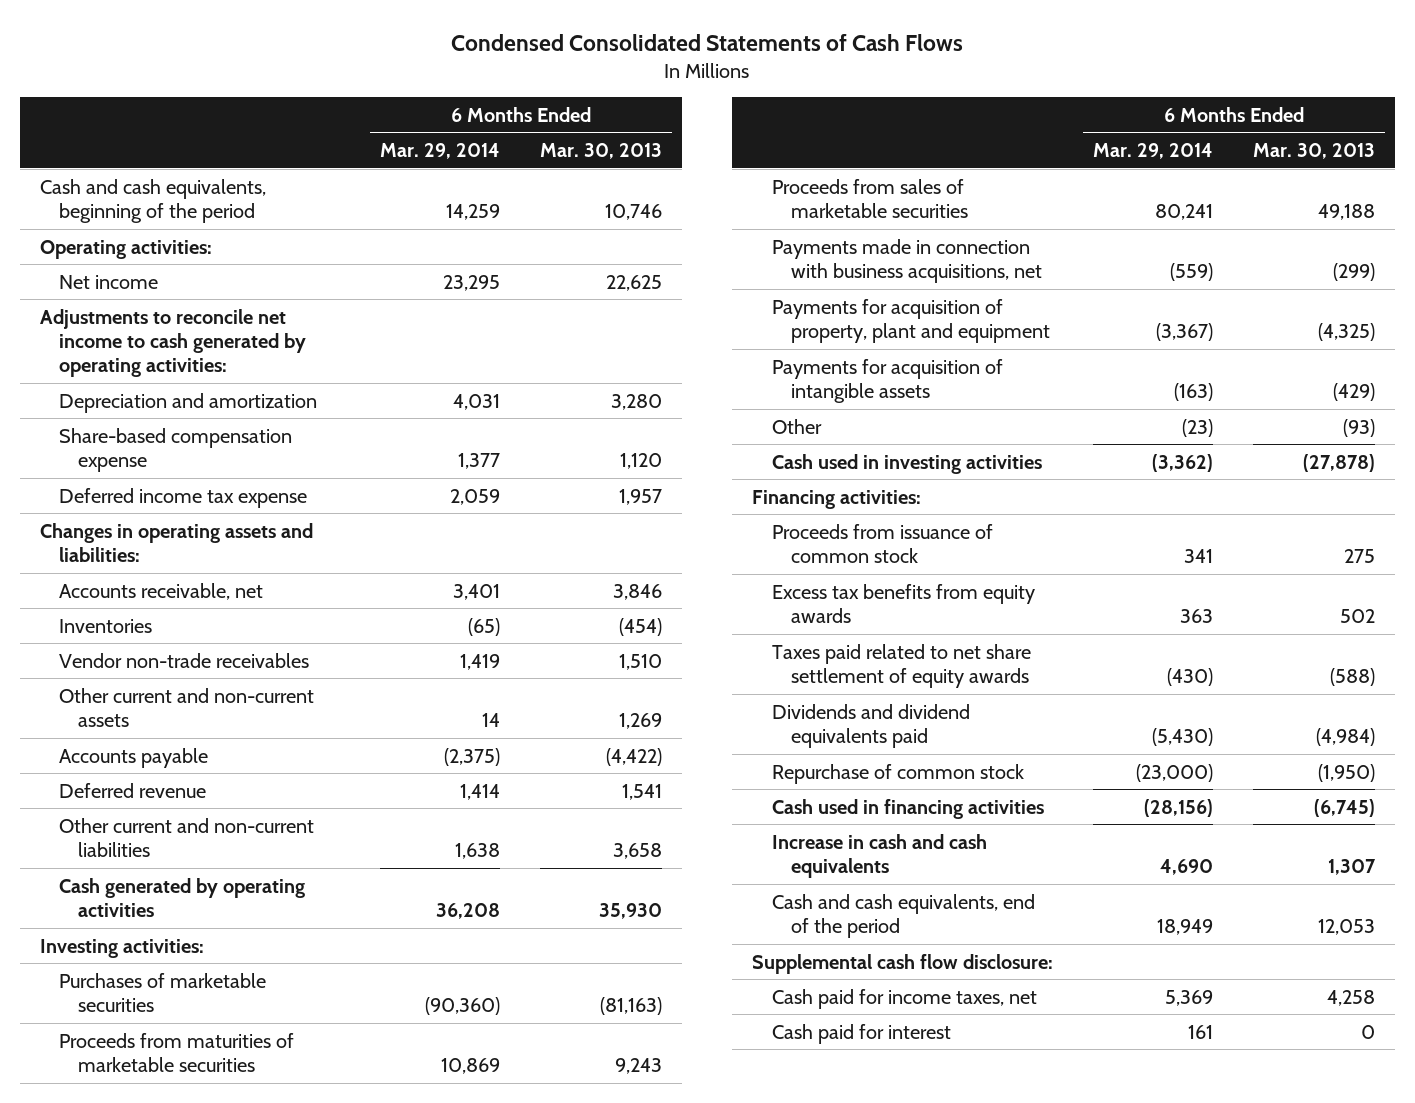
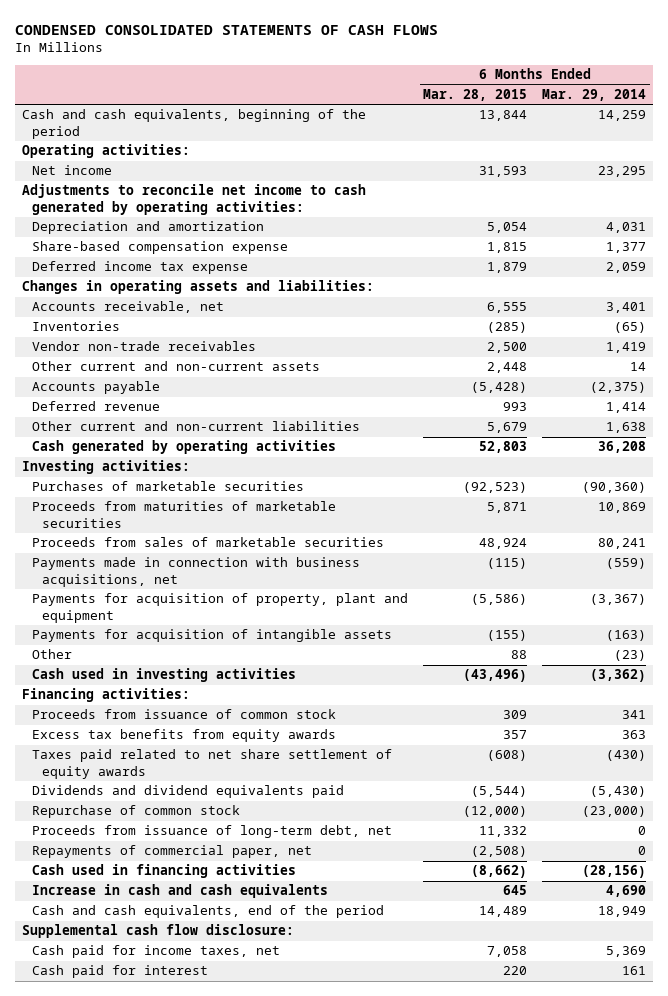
- Condensed Consolidated Statements of Cash Flows
+ CONDENSED CONSOLIDATED STATEMENTS OF CASH FLOWS
- | 6 Months Ended Mar. 29, 2014 | 6 Months Ended Mar. 30, 2013
+ | 6 Months Ended Mar. 28, 2015 | 6 Months Ended Mar. 29, 2014
+ Proceeds from issuance of long-term debt, net | 11,332 | 0
+ Repayments of commercial paper, net | (2,508) | 0

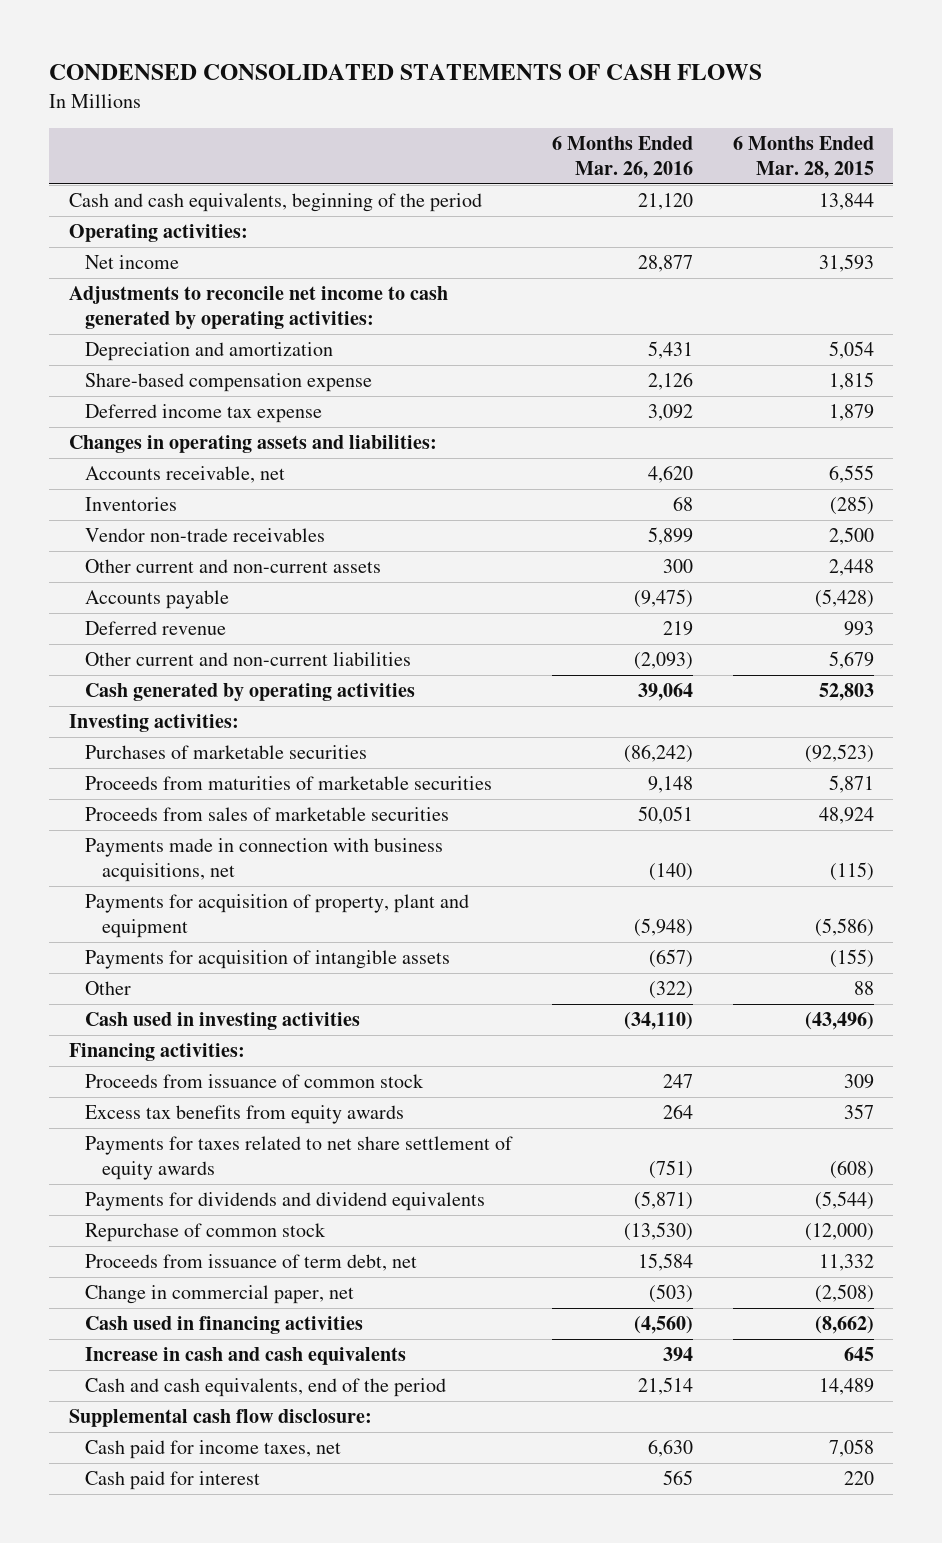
- | 6 Months Ended Mar. 28, 2015 | 6 Months Ended Mar. 29, 2014
+ | 6 Months Ended Mar. 26, 2016 | 6 Months Ended Mar. 28, 2015
- Taxes paid related to net share settlement of equity awards | (608) | (430)
- Dividends and dividend equivalents paid | (5,544) | (5,430)
+ Payments for taxes related to net share settlement of equity awards | (751) | (608)
+ Payments for dividends and dividend equivalents | (5,871) | (5,544)
- Proceeds from issuance of long-term debt, net | 11,332 | 0
- Repayments of commercial paper, net | (2,508) | 0
+ Proceeds from issuance of term debt, net | 15,584 | 11,332
+ Change in commercial paper, net | (503) | (2,508)

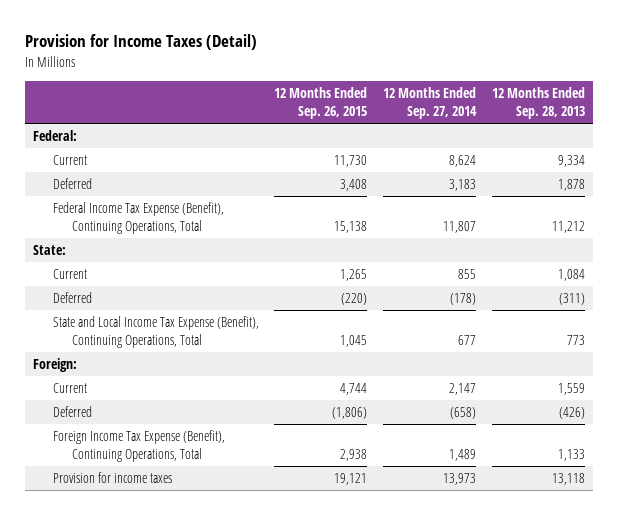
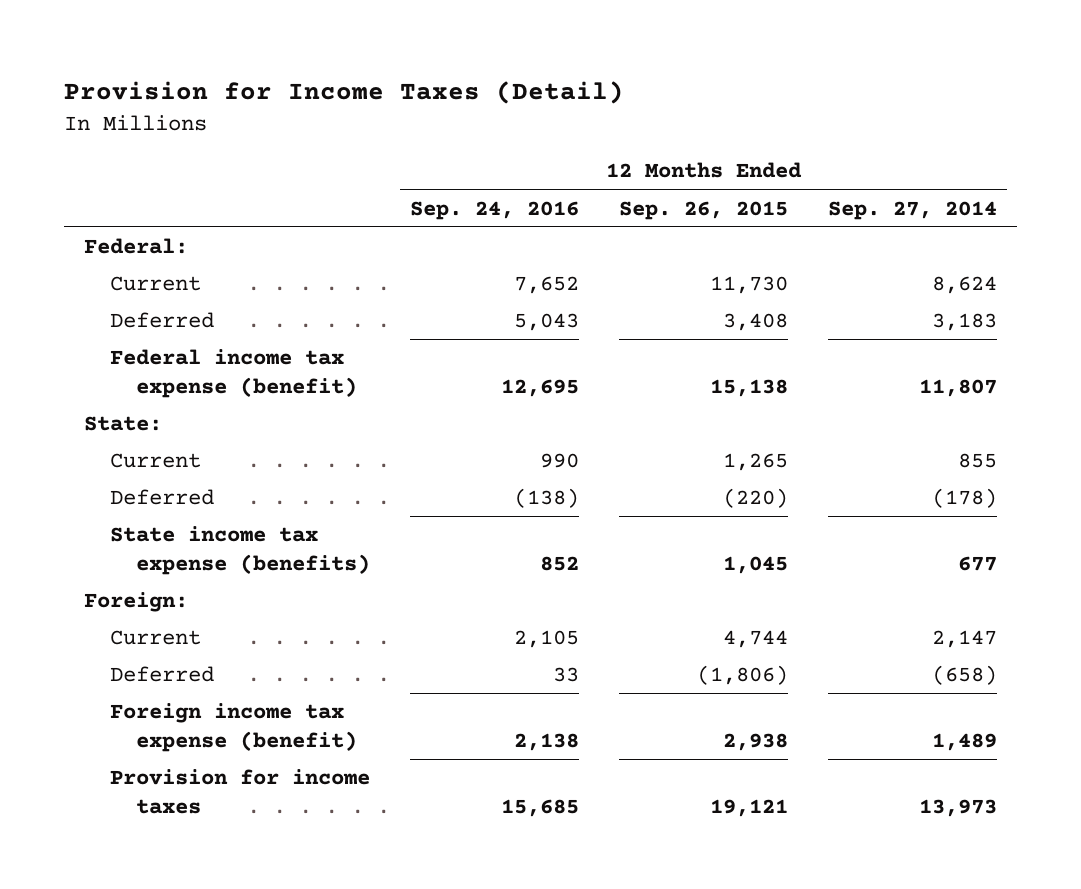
- | 12 Months Ended Sep. 26, 2015 | 12 Months Ended Sep. 27, 2014 | 12 Months Ended Sep. 28, 2013
+ | 12 Months Ended Sep. 24, 2016 | 12 Months Ended Sep. 26, 2015 | 12 Months Ended Sep. 27, 2014
- Federal Income Tax Expense (Benefit), Continuing Operations, Total | 15,138 | 11,807 | 11,212
+ Federal income tax expense (benefit) | 12,695 | 15,138 | 11,807
- State and Local Income Tax Expense (Benefit), Continuing Operations, Total | 1,045 | 677 | 773
+ State income tax expense (benefits) | 852 | 1,045 | 677
- Foreign Income Tax Expense (Benefit), Continuing Operations, Total | 2,938 | 1,489 | 1,133
+ Foreign income tax expense (benefit) | 2,138 | 2,938 | 1,489

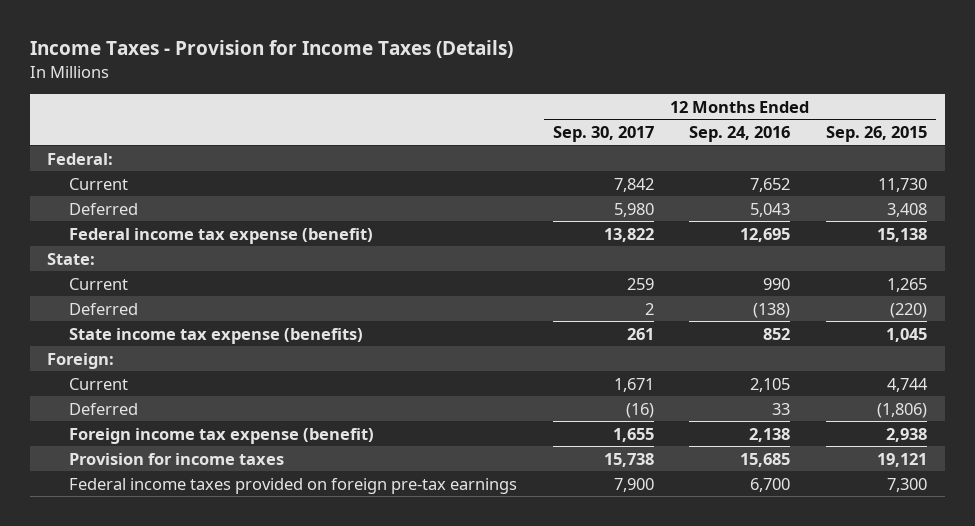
- Provision for Income Taxes (Detail)
+ Income Taxes - Provision for Income Taxes (Details)
- | 12 Months Ended Sep. 24, 2016 | 12 Months Ended Sep. 26, 2015 | 12 Months Ended Sep. 27, 2014
+ | 12 Months Ended Sep. 30, 2017 | 12 Months Ended Sep. 24, 2016 | 12 Months Ended Sep. 26, 2015
+ Federal income taxes provided on foreign pre-tax earnings | 7,900 | 6,700 | 7,300

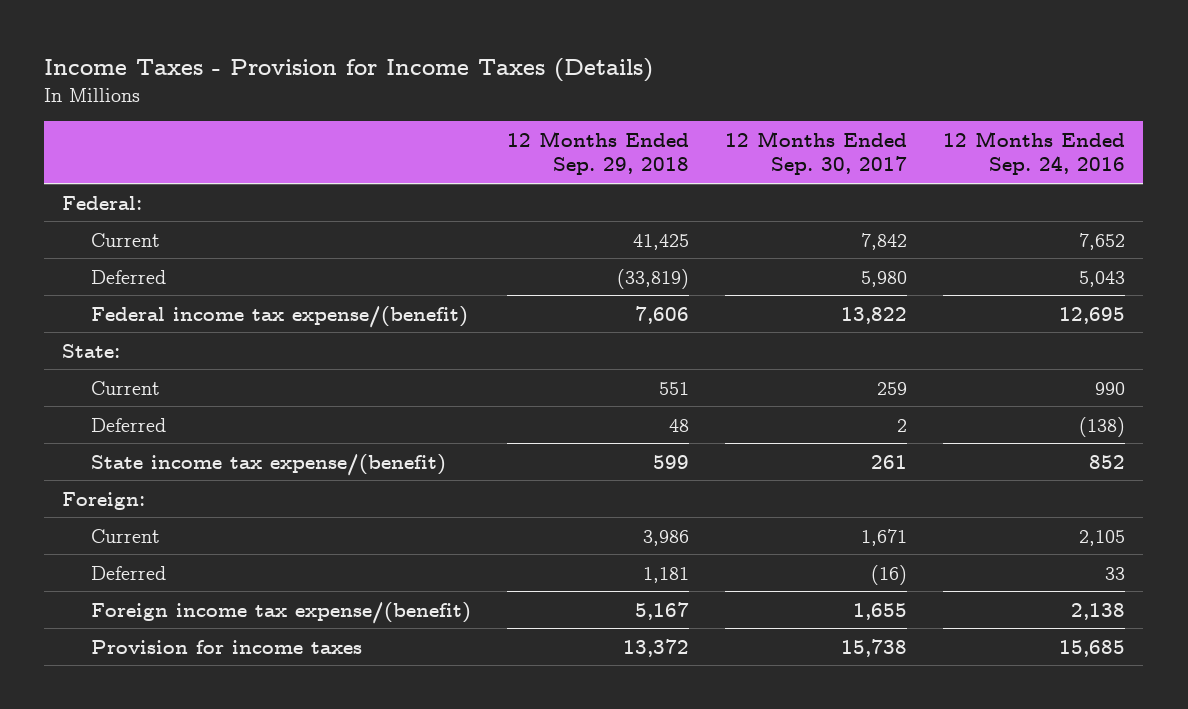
- | 12 Months Ended Sep. 30, 2017 | 12 Months Ended Sep. 24, 2016 | 12 Months Ended Sep. 26, 2015
+ | 12 Months Ended Sep. 29, 2018 | 12 Months Ended Sep. 30, 2017 | 12 Months Ended Sep. 24, 2016
- Federal income tax expense (benefit) | 13,822 | 12,695 | 15,138
+ Federal income tax expense/(benefit) | 7,606 | 13,822 | 12,695
- State income tax expense (benefits) | 261 | 852 | 1,045
+ State income tax expense/(benefit) | 599 | 261 | 852
- Foreign income tax expense (benefit) | 1,655 | 2,138 | 2,938
+ Foreign income tax expense/(benefit) | 5,167 | 1,655 | 2,138
- Federal income taxes provided on foreign pre-tax earnings | 7,900 | 6,700 | 7,300

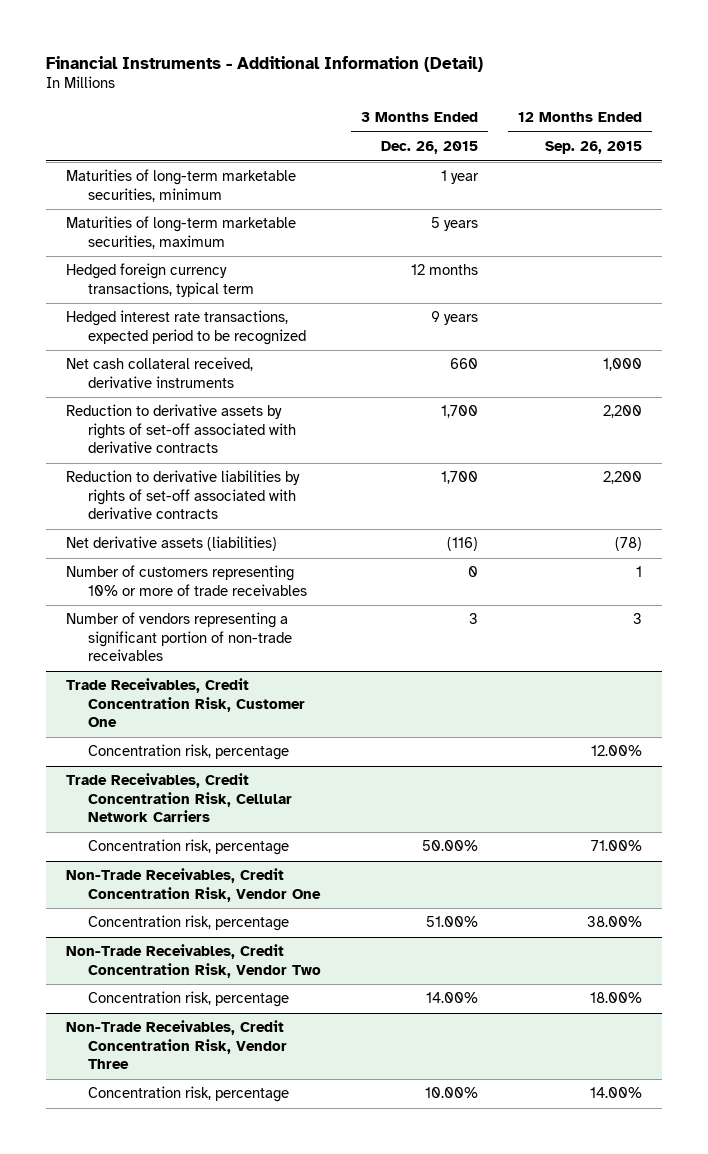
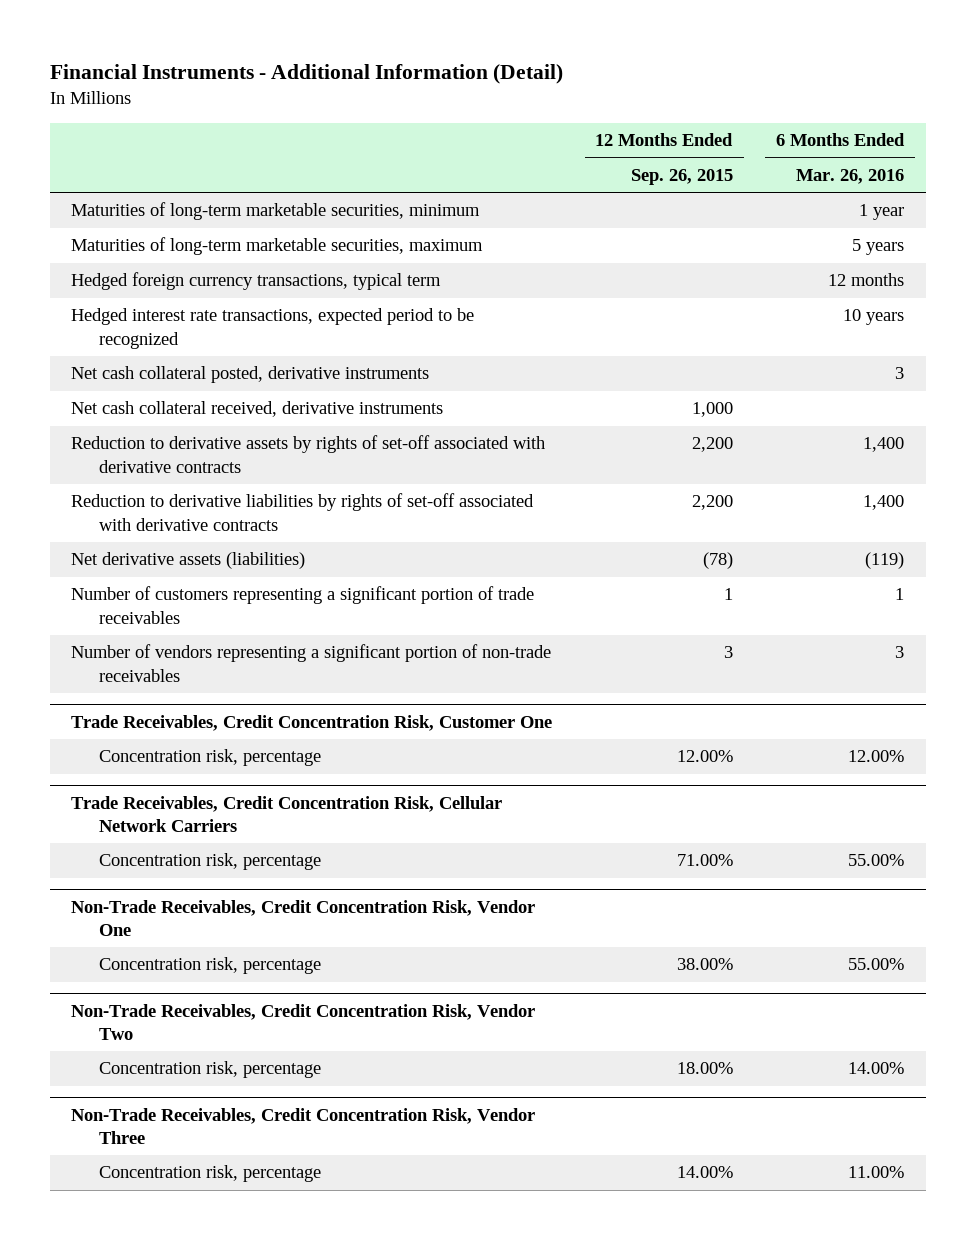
- | 3 Months Ended Dec. 26, 2015 | 12 Months Ended Sep. 26, 2015
+ | 12 Months Ended Sep. 26, 2015 | 6 Months Ended Mar. 26, 2016
+ Net cash collateral posted, derivative instruments | | 3
- Number of customers representing 10% or more of trade receivables | 0 | 1
+ Number of customers representing a significant portion of trade receivables | 1 | 1

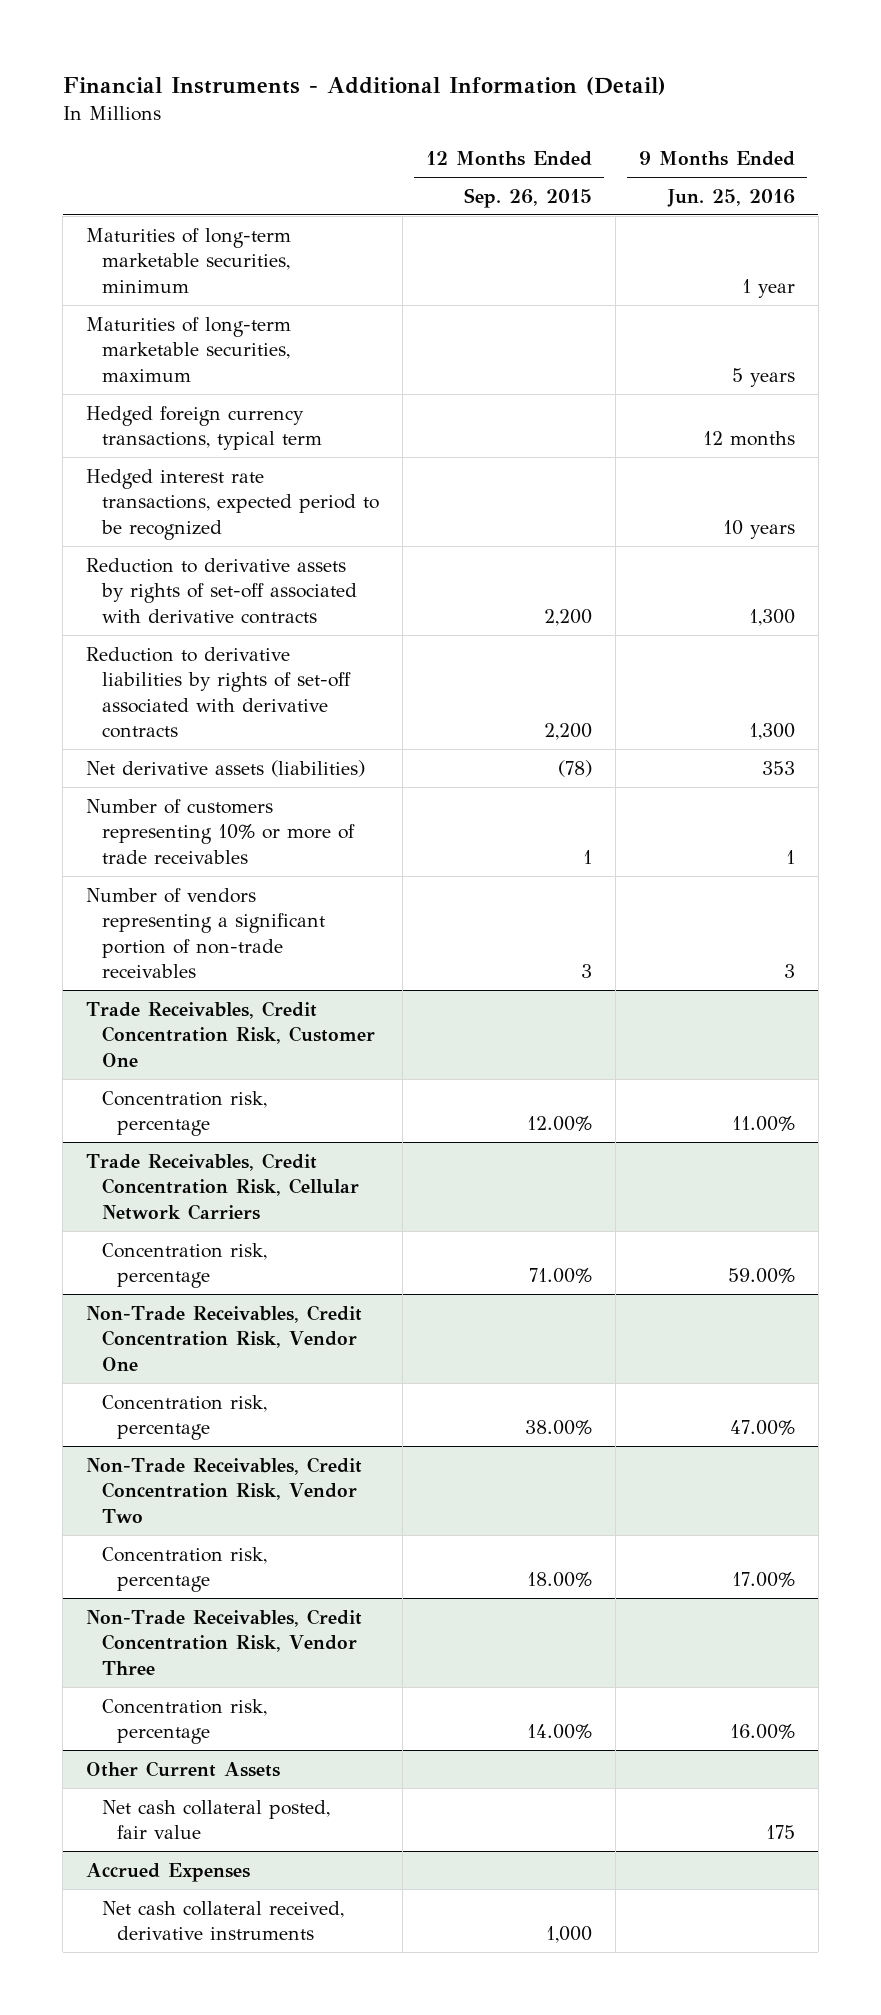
- | 12 Months Ended Sep. 26, 2015 | 6 Months Ended Mar. 26, 2016
+ | 12 Months Ended Sep. 26, 2015 | 9 Months Ended Jun. 25, 2016
- Net cash collateral posted, derivative instruments | | 3
- Net cash collateral received, derivative instruments | 1,000 |
- Number of customers representing a significant portion of trade receivables | 1 | 1
+ Number of customers representing 10% or more of trade receivables | 1 | 1
+ Other Current Assets
+ Net cash collateral posted, fair value | | 175
+ Accrued Expenses
+ Net cash collateral received, derivative instruments | 1,000 |

